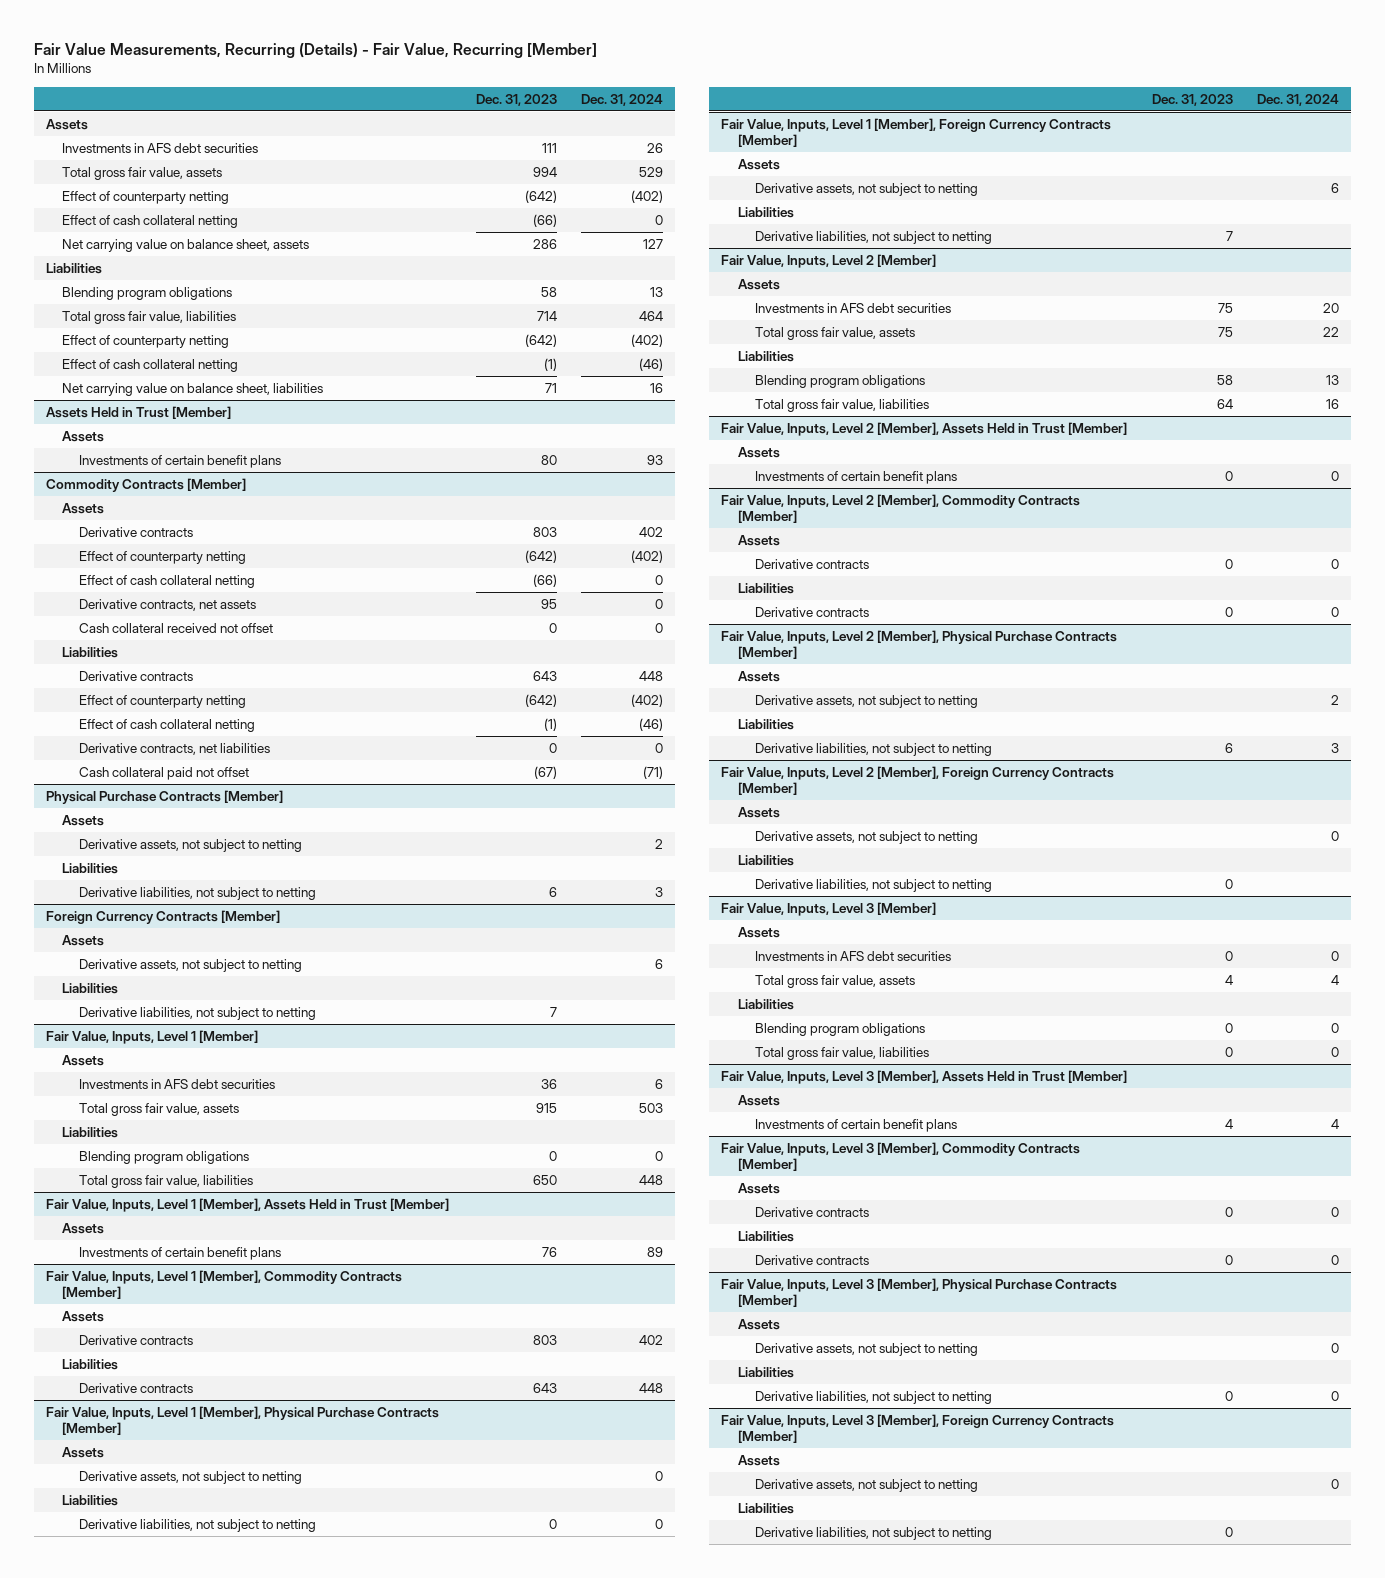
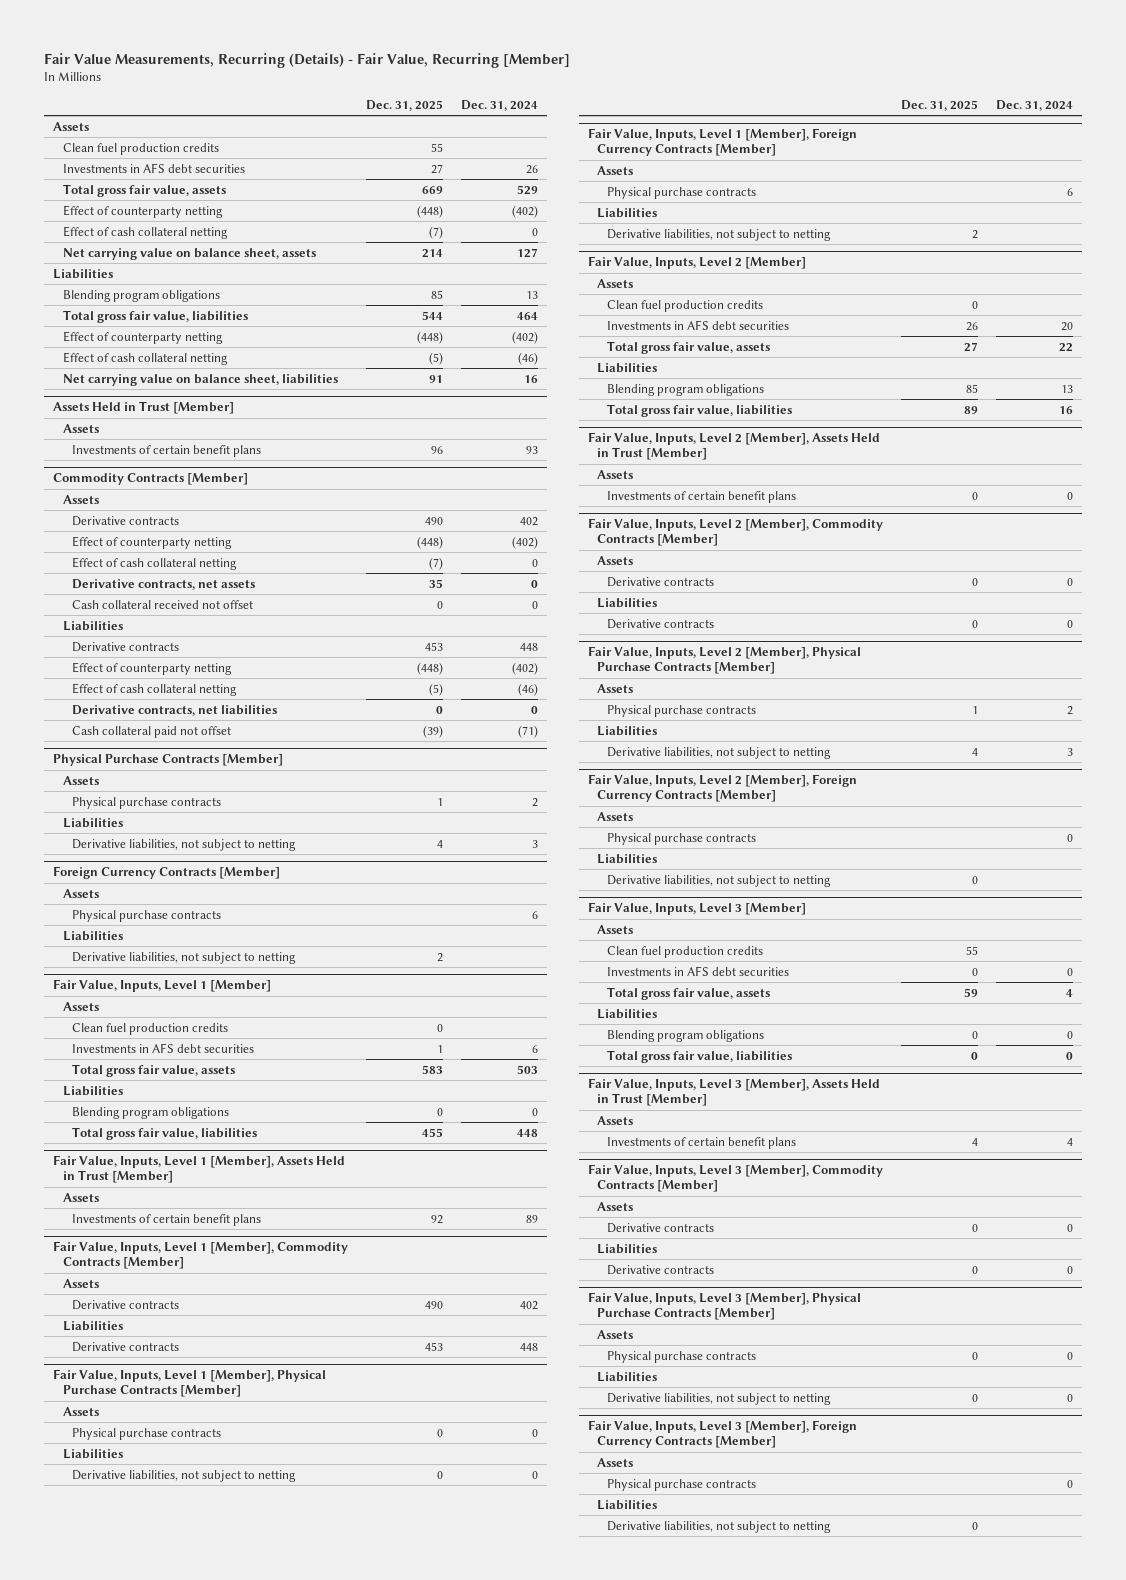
- | Dec. 31, 2023 | Dec. 31, 2024
+ | Dec. 31, 2025 | Dec. 31, 2024
+ Clean fuel production credits | 55 |
@ Physical Purchase Contracts [Member]
- Derivative assets, not subject to netting | | 2
+ Physical purchase contracts | 1 | 2
@ Foreign Currency Contracts [Member]
- Derivative assets, not subject to netting | | 6
+ Physical purchase contracts | | 6
@ Fair Value, Inputs, Level 1 [Member]
+ Clean fuel production credits | 0 |
@ Fair Value, Inputs, Level 1 [Member], Physical Purchase Contracts [Member]
- Derivative assets, not subject to netting | | 0
+ Physical purchase contracts | 0 | 0
@ Fair Value, Inputs, Level 1 [Member], Foreign Currency Contracts [Member]
- Derivative assets, not subject to netting | | 6
+ Physical purchase contracts | | 6
@ Fair Value, Inputs, Level 2 [Member]
+ Clean fuel production credits | 0 |
@ Fair Value, Inputs, Level 2 [Member], Physical Purchase Contracts [Member]
- Derivative assets, not subject to netting | | 2
+ Physical purchase contracts | 1 | 2
@ Fair Value, Inputs, Level 2 [Member], Foreign Currency Contracts [Member]
- Derivative assets, not subject to netting | | 0
+ Physical purchase contracts | | 0
@ Fair Value, Inputs, Level 3 [Member]
+ Clean fuel production credits | 55 |
@ Fair Value, Inputs, Level 3 [Member], Physical Purchase Contracts [Member]
- Derivative assets, not subject to netting | | 0
+ Physical purchase contracts | 0 | 0
@ Fair Value, Inputs, Level 3 [Member], Foreign Currency Contracts [Member]
- Derivative assets, not subject to netting | | 0
+ Physical purchase contracts | | 0

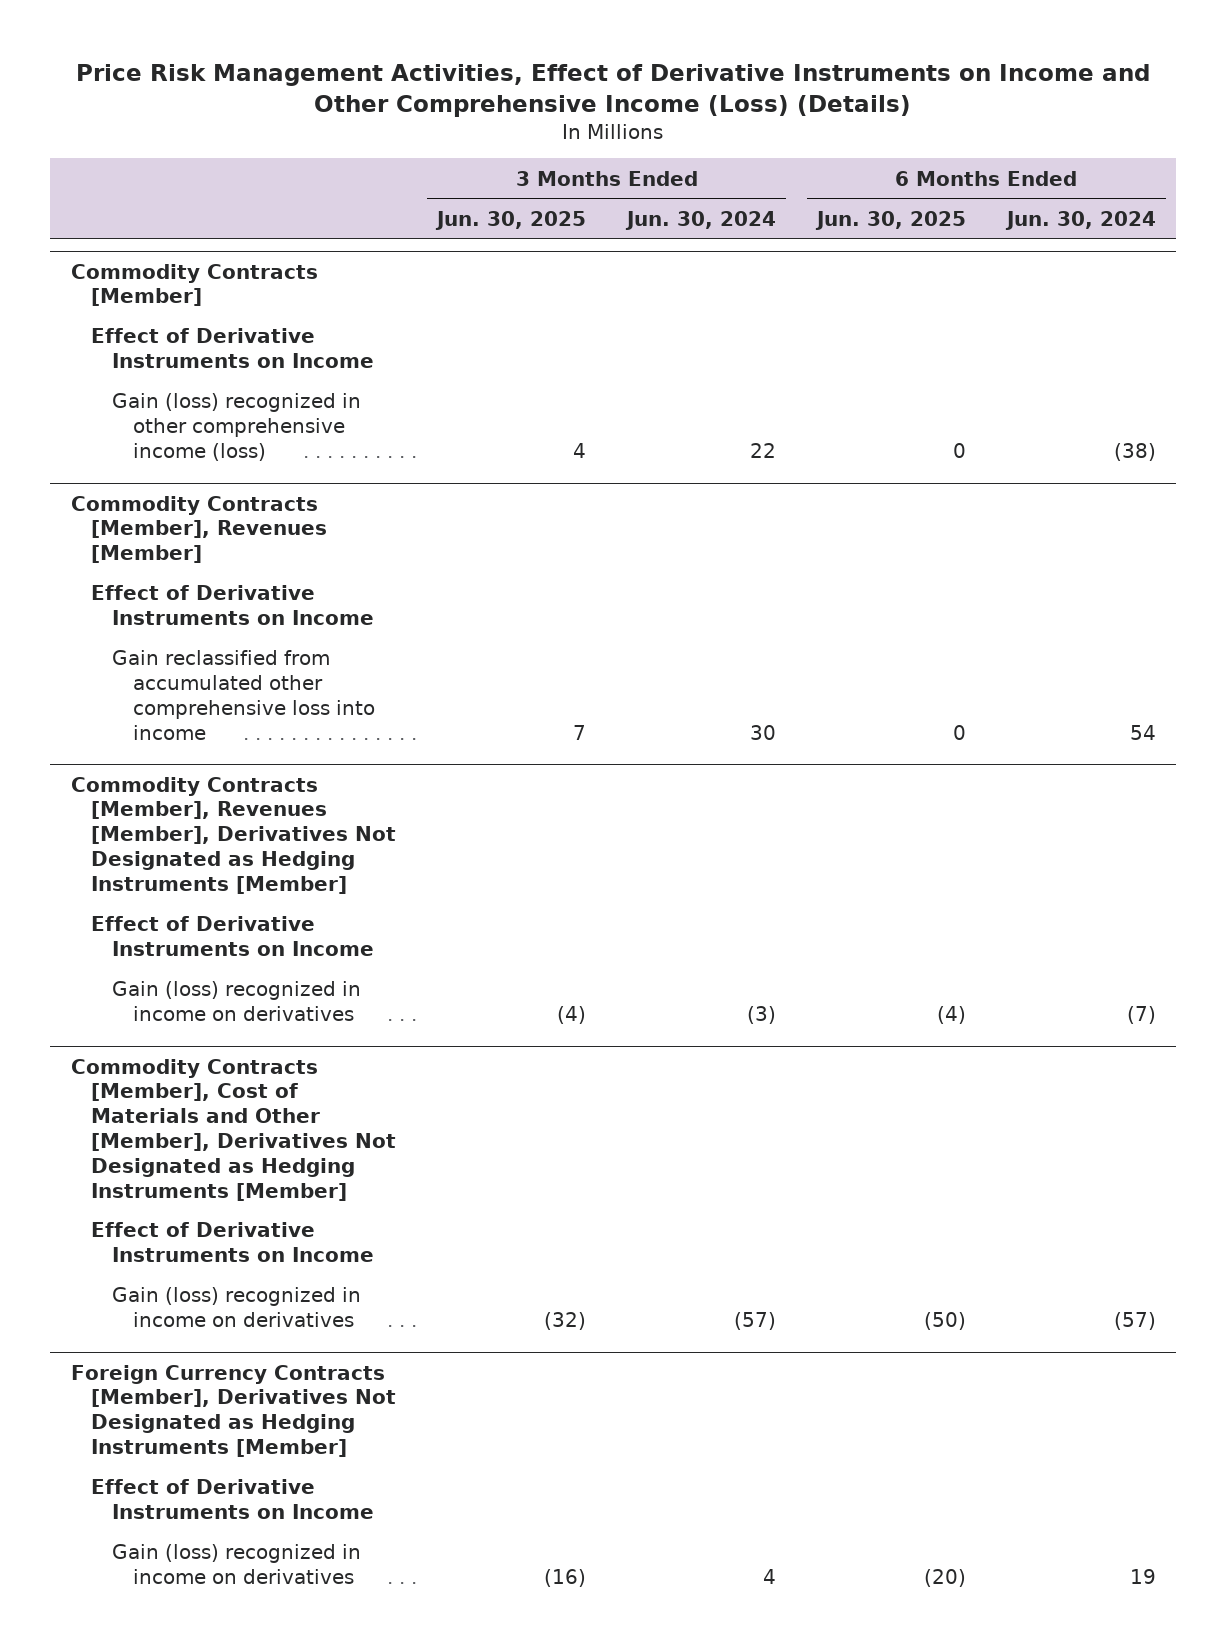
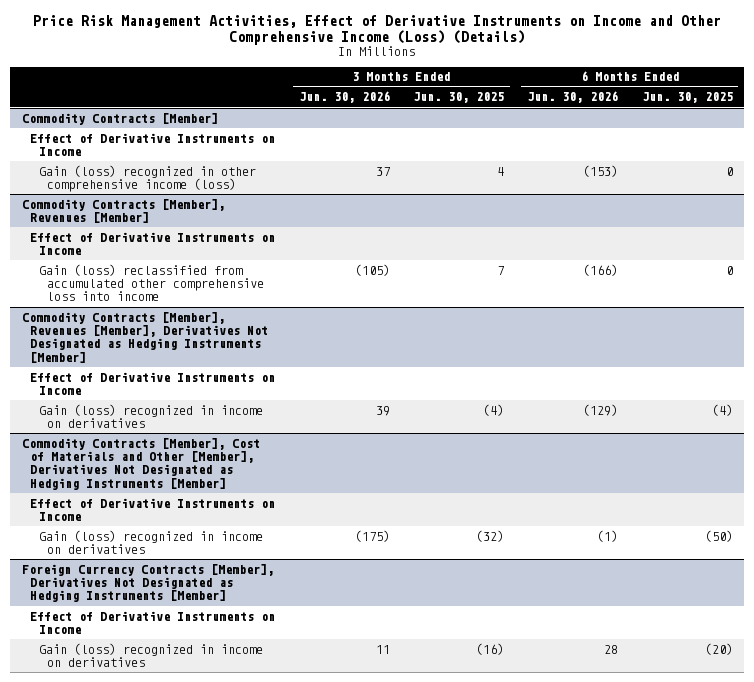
- | 3 Months Ended Jun. 30, 2025 | 3 Months Ended Jun. 30, 2024 | 6 Months Ended Jun. 30, 2025 | 6 Months Ended Jun. 30, 2024
+ | 3 Months Ended Jun. 30, 2026 | 3 Months Ended Jun. 30, 2025 | 6 Months Ended Jun. 30, 2026 | 6 Months Ended Jun. 30, 2025
@ Commodity Contracts [Member], Revenues [Member]
- Gain reclassified from accumulated other comprehensive loss into income | 7 | 30 | 0 | 54
+ Gain (loss) reclassified from accumulated other comprehensive loss into income | (105) | 7 | (166) | 0

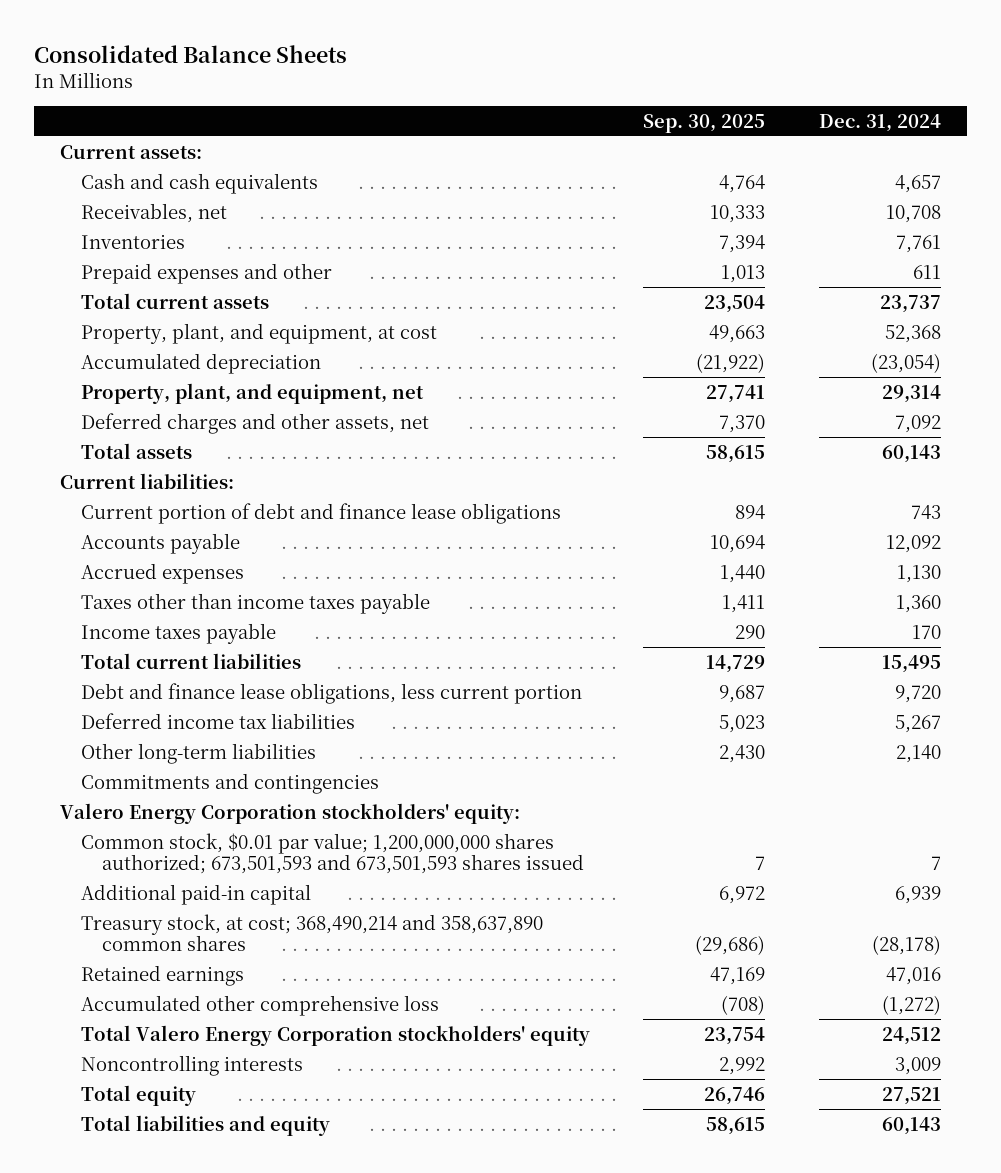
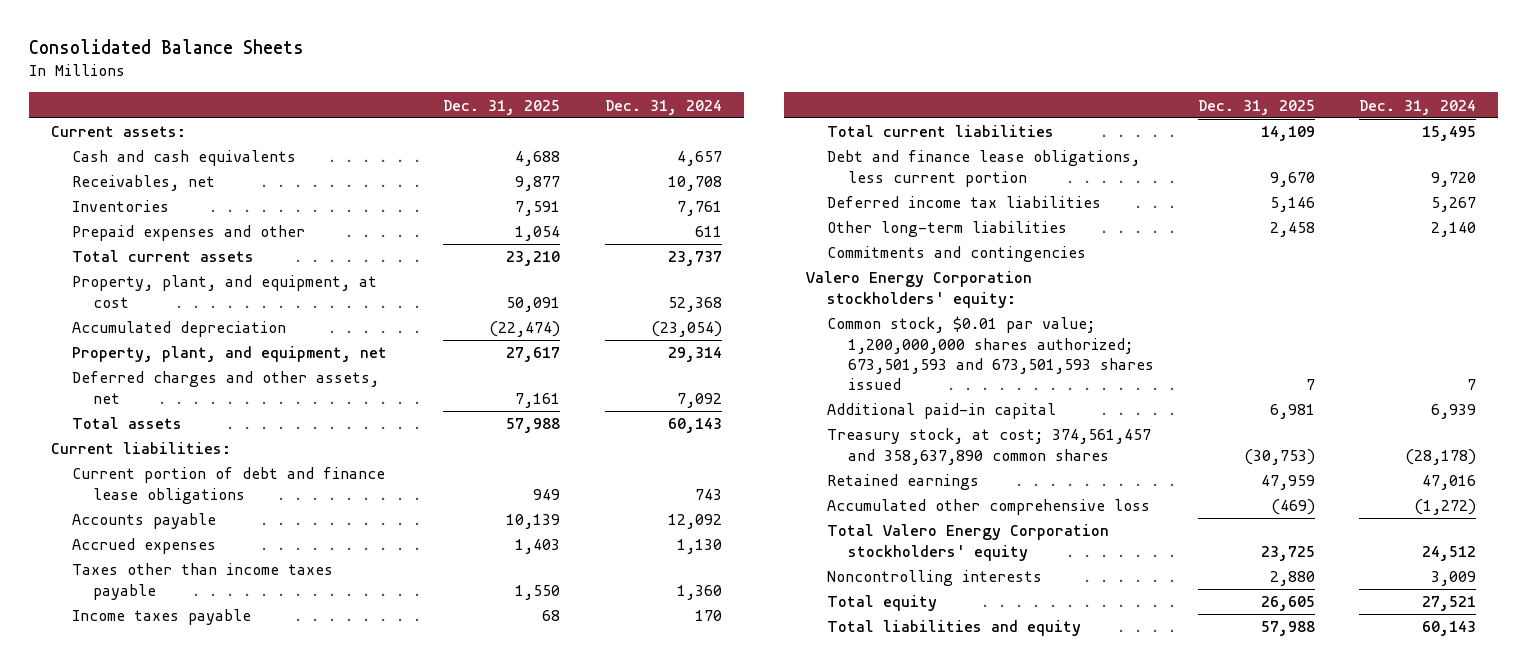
- | Sep. 30, 2025 | Dec. 31, 2024
+ | Dec. 31, 2025 | Dec. 31, 2024
- Treasury stock, at cost; 368,490,214 and 358,637,890 common shares | (29,686) | (28,178)
+ Treasury stock, at cost; 374,561,457 and 358,637,890 common shares | (30,753) | (28,178)

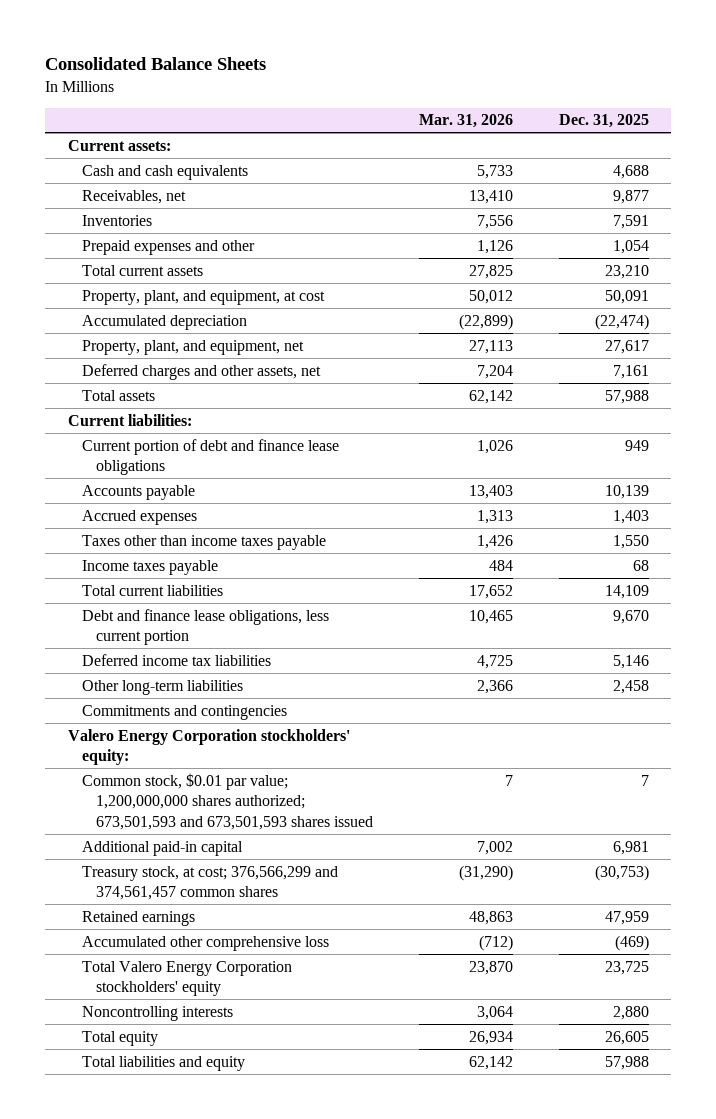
- | Dec. 31, 2025 | Dec. 31, 2024
+ | Mar. 31, 2026 | Dec. 31, 2025
- Treasury stock, at cost; 374,561,457 and 358,637,890 common shares | (30,753) | (28,178)
+ Treasury stock, at cost; 376,566,299 and 374,561,457 common shares | (31,290) | (30,753)

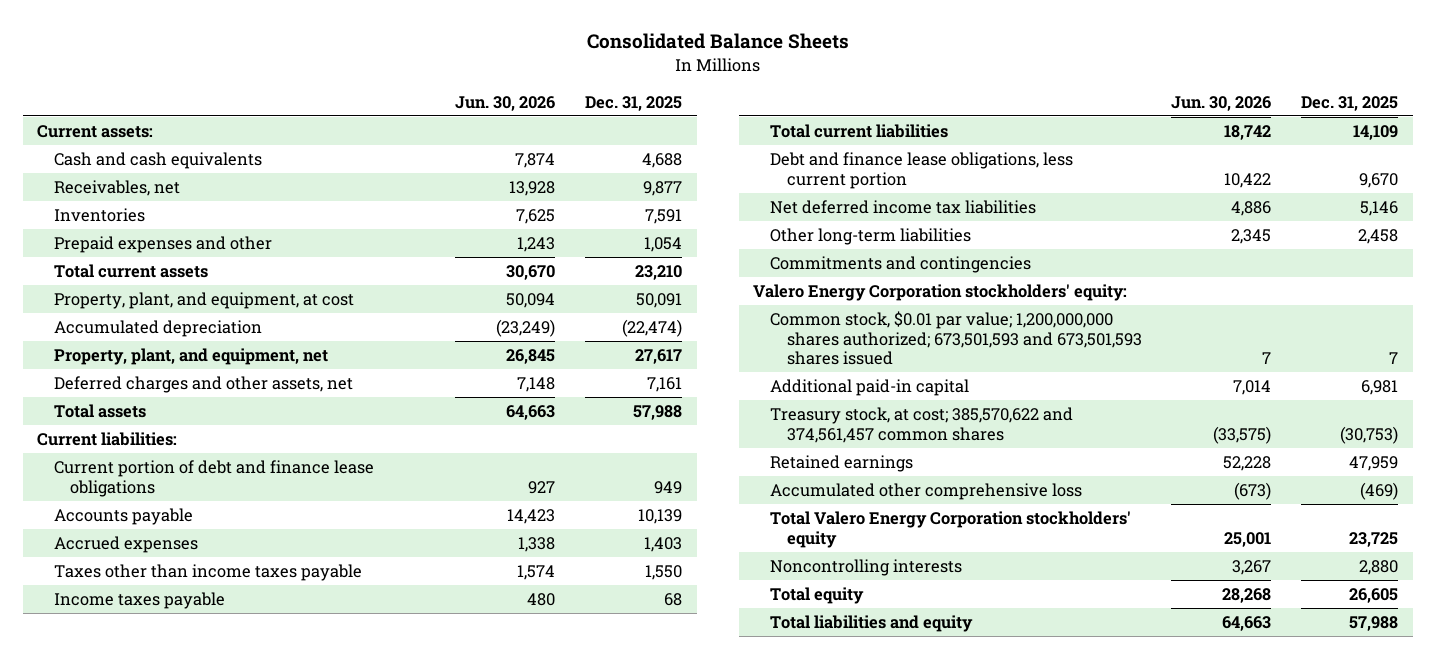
- | Mar. 31, 2026 | Dec. 31, 2025
+ | Jun. 30, 2026 | Dec. 31, 2025
- Deferred income tax liabilities | 4,725 | 5,146
+ Net deferred income tax liabilities | 4,886 | 5,146
- Treasury stock, at cost; 376,566,299 and 374,561,457 common shares | (31,290) | (30,753)
+ Treasury stock, at cost; 385,570,622 and 374,561,457 common shares | (33,575) | (30,753)

